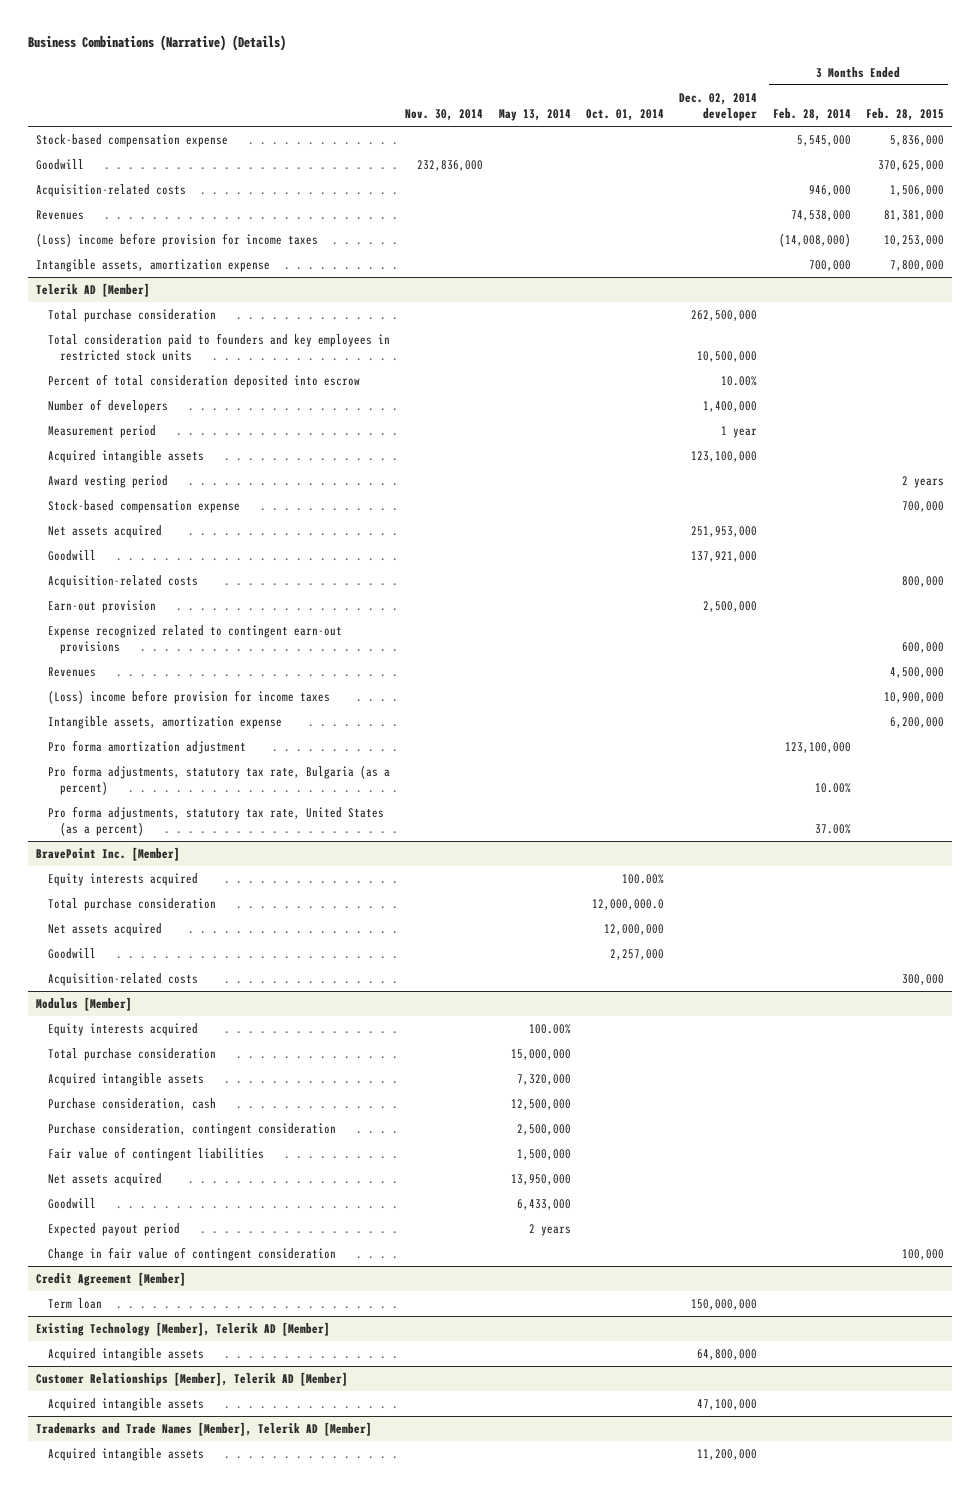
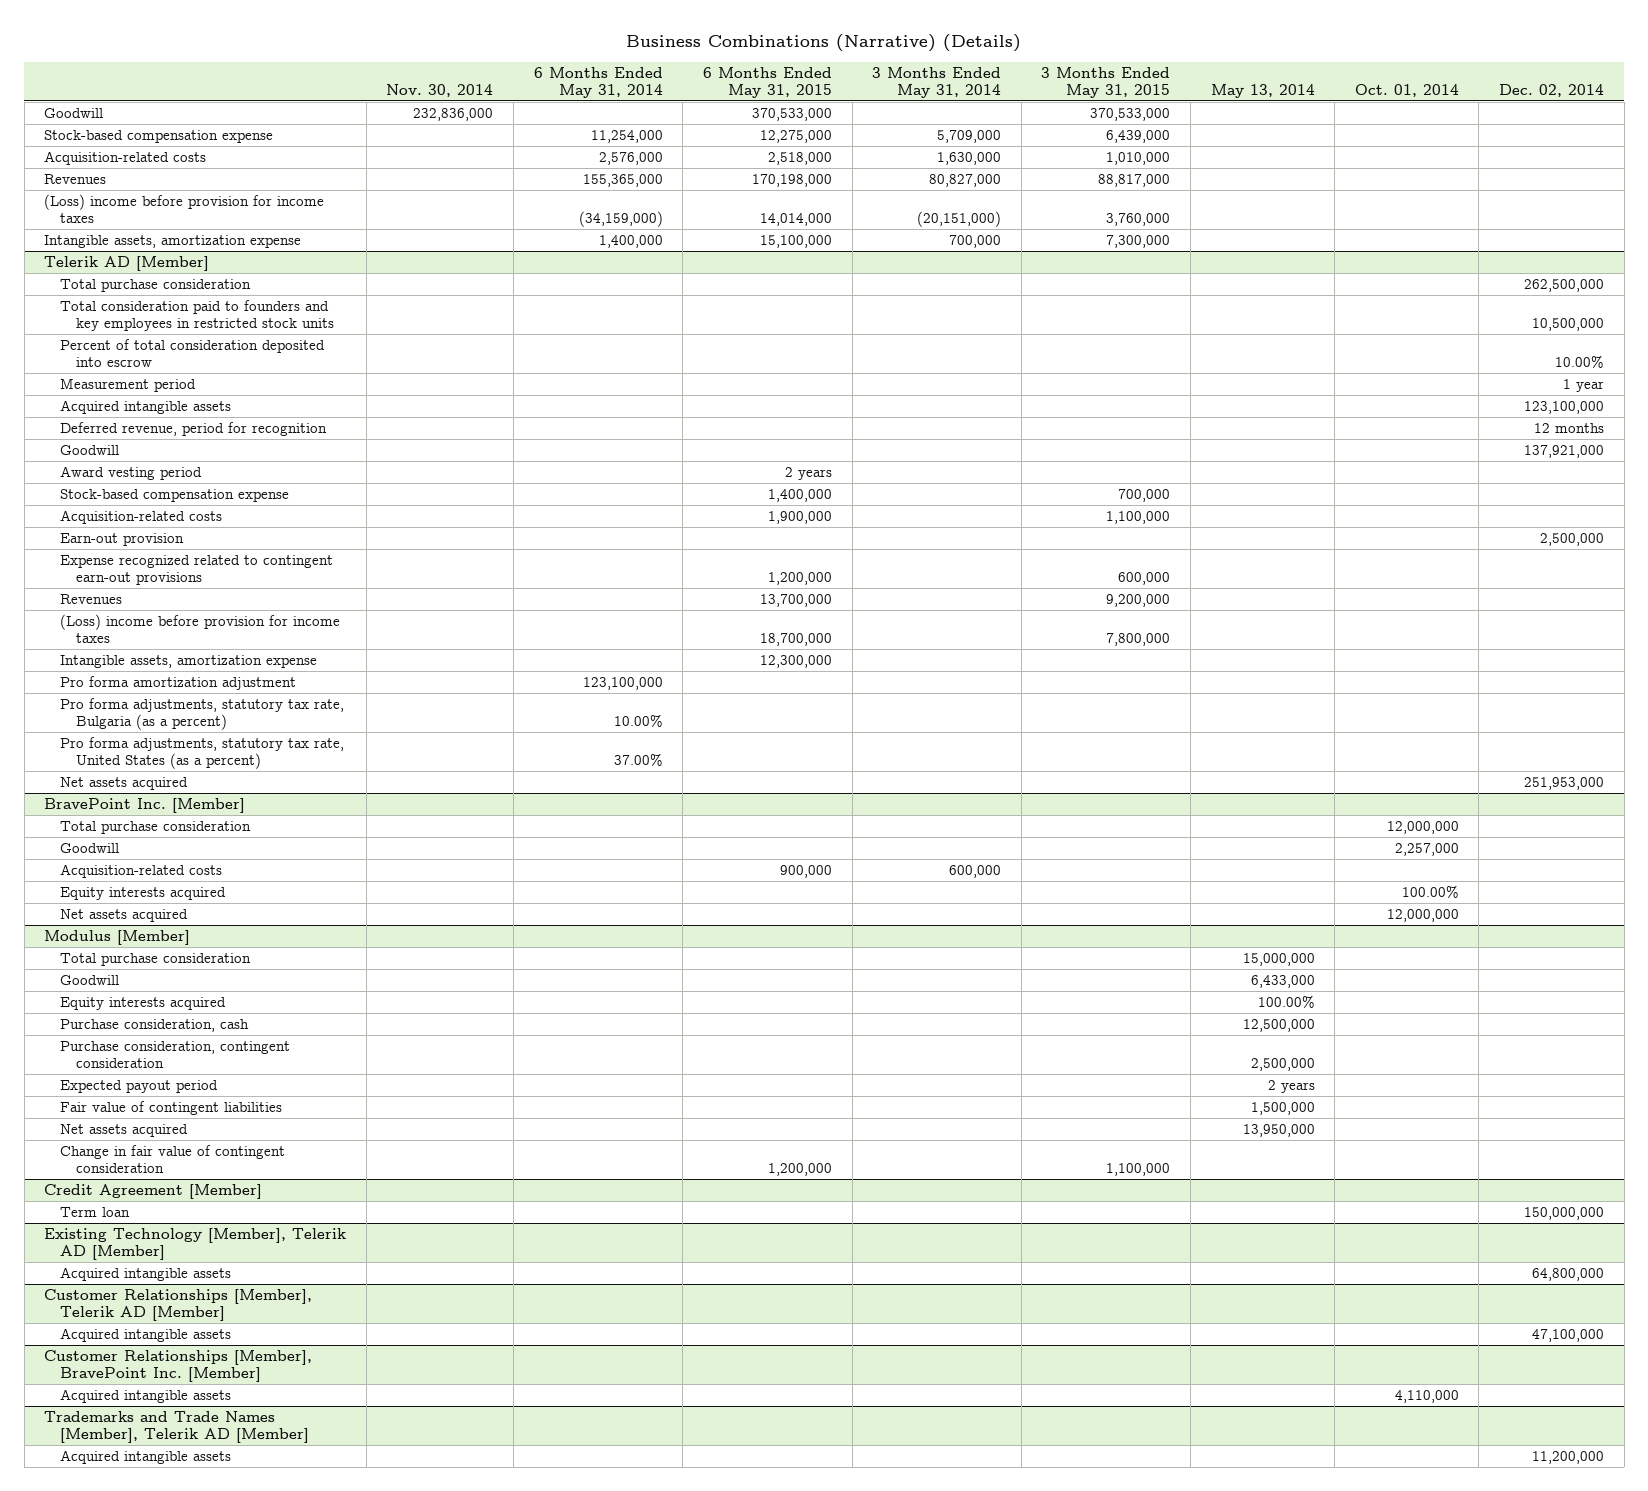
- | Nov. 30, 2014 | May 13, 2014 | Oct. 01, 2014 | Dec. 02, 2014 developer | 3 Months Ended Feb. 28, 2014 | 3 Months Ended Feb. 28, 2015
+ | Nov. 30, 2014 | 6 Months Ended May 31, 2014 | 6 Months Ended May 31, 2015 | 3 Months Ended May 31, 2014 | 3 Months Ended May 31, 2015 | May 13, 2014 | Oct. 01, 2014 | Dec. 02, 2014
moved down: Stock-based compensation expense | | 11,254,000 | 12,275,000 | 5,709,000 | 6,439,000 | | |
@ Telerik AD [Member]
- Number of developers | | | | 1,400,000 | |
+ Deferred revenue, period for recognition | | | | | | | | 12 months
moved up: Goodwill | | | | | | | | 137,921,000
moved down: Net assets acquired | | | | | | | | 251,953,000
@ BravePoint Inc. [Member]
- Total purchase consideration | | | 12,000,000.0 | | |
+ Total purchase consideration | | | | | | | 12,000,000 |
moved down: Equity interests acquired | | | | | | | 100.00% |
moved down: Net assets acquired | | | | | | | 12,000,000 |
@ Modulus [Member]
- Acquired intangible assets | | 7,320,000 | | | |
moved up: Goodwill | | | | | | 6,433,000 | |
moved down: Equity interests acquired | | | | | | 100.00% | |
moved up: Expected payout period | | | | | | 2 years | |
+ Customer Relationships [Member], BravePoint Inc. [Member]
+ Acquired intangible assets | | | | | | | 4,110,000 |

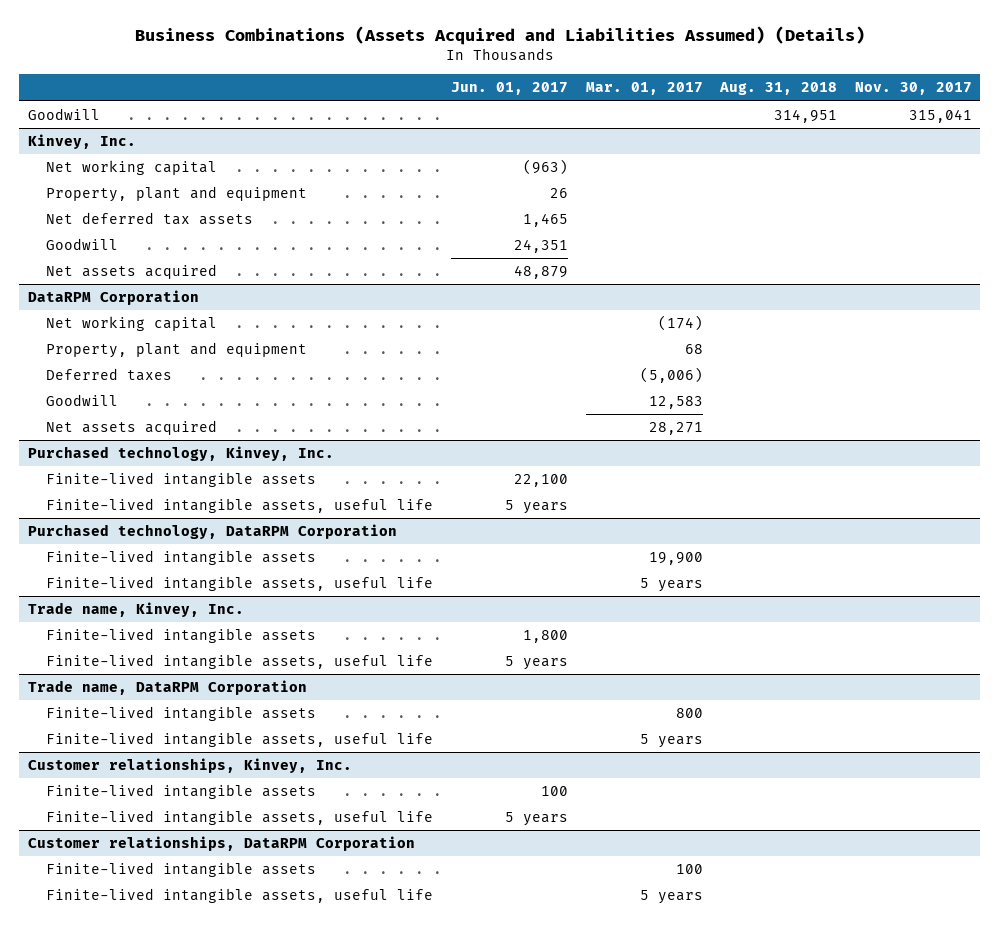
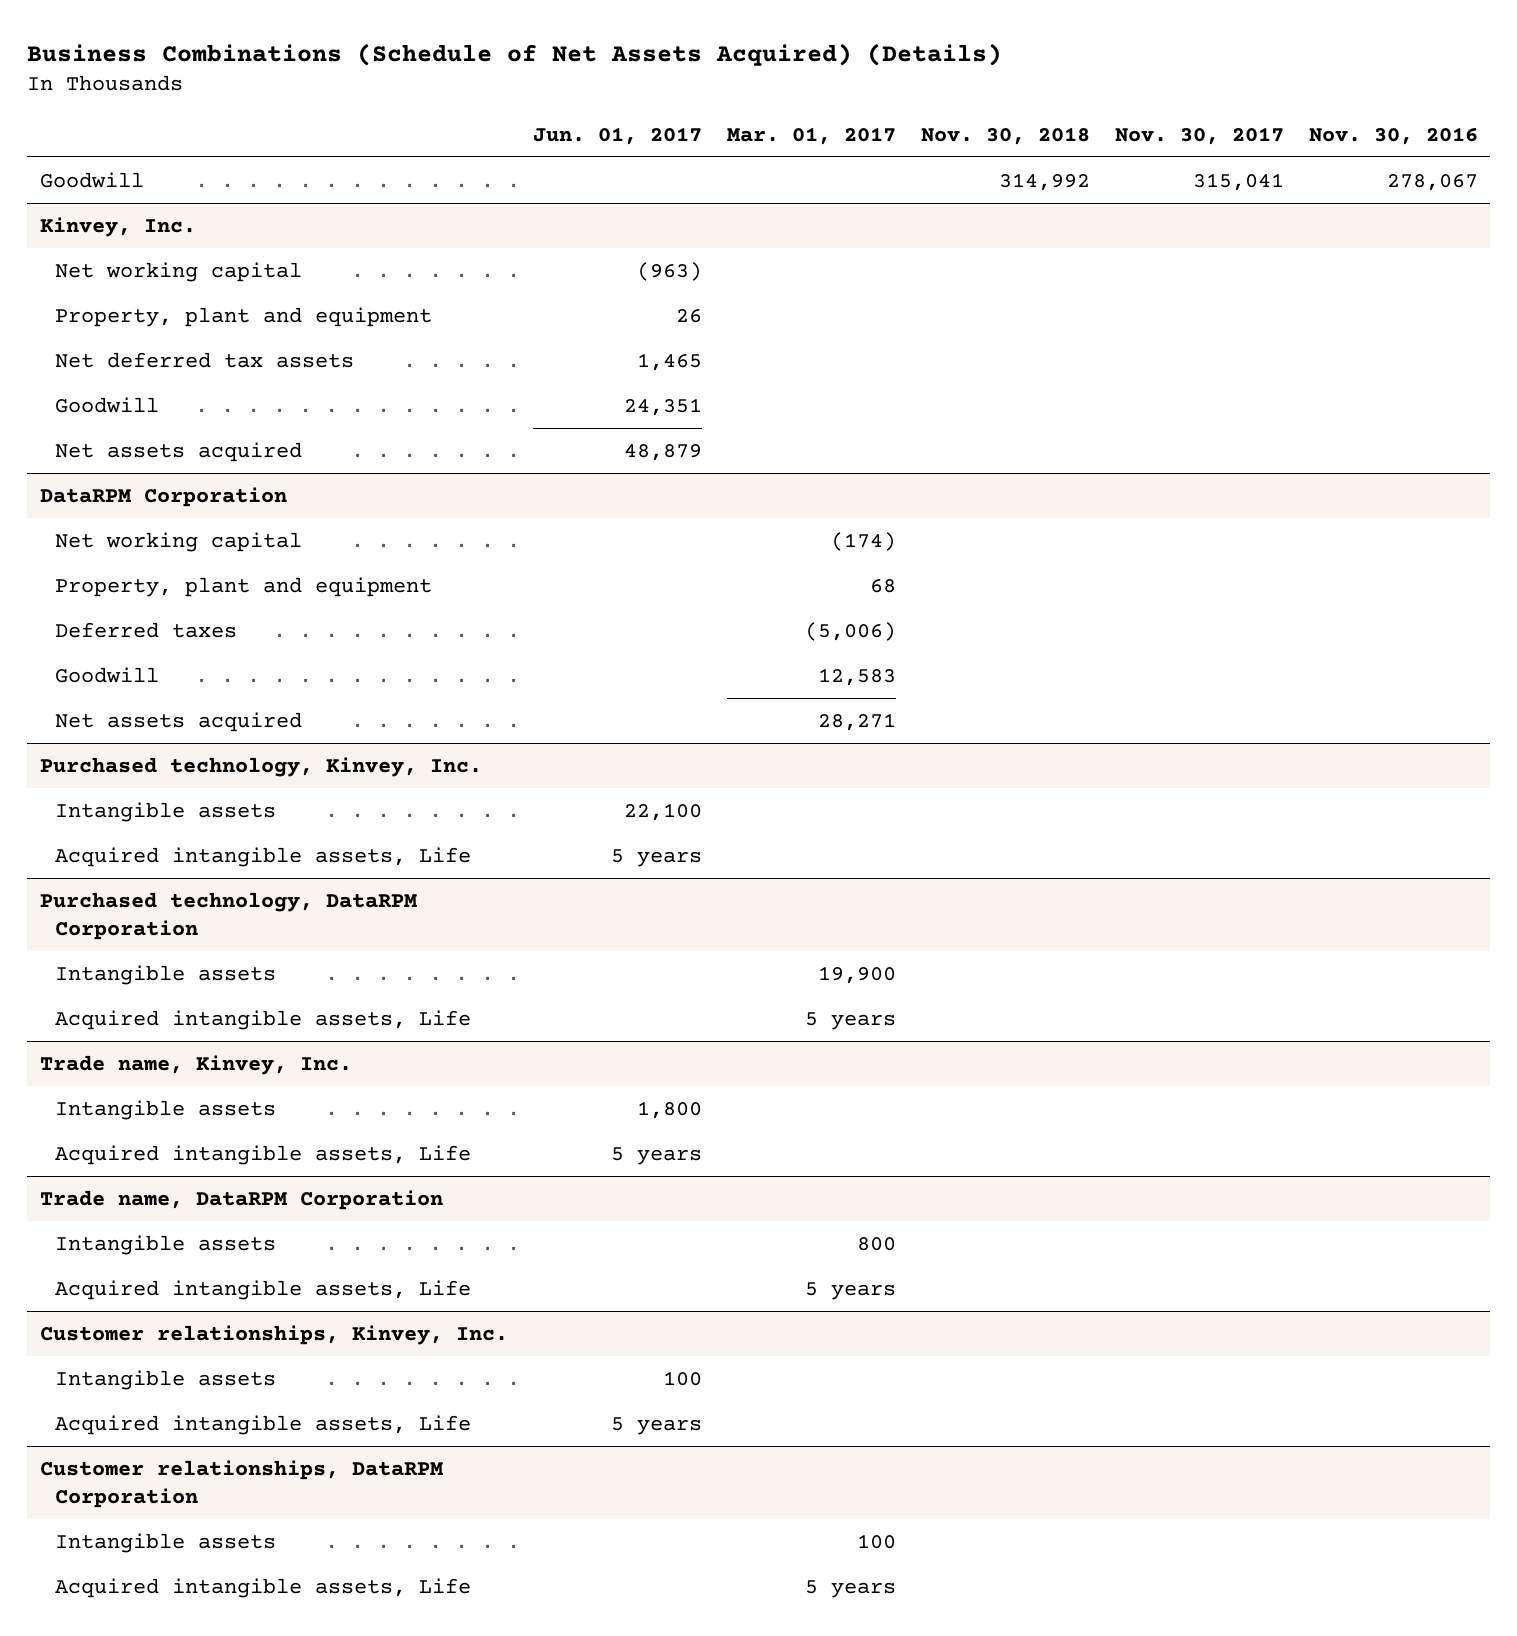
- Business Combinations (Assets Acquired and Liabilities Assumed) (Details)
+ Business Combinations (Schedule of Net Assets Acquired) (Details)
- | Jun. 01, 2017 | Mar. 01, 2017 | Aug. 31, 2018 | Nov. 30, 2017
+ | Jun. 01, 2017 | Mar. 01, 2017 | Nov. 30, 2018 | Nov. 30, 2017 | Nov. 30, 2016
@ Purchased technology, Kinvey, Inc.
- Finite-lived intangible assets | 22,100 | | |
- Finite-lived intangible assets, useful life | 5 years | | |
+ Intangible assets | 22,100 | | | |
+ Acquired intangible assets, Life | 5 years | | | |
@ Purchased technology, DataRPM Corporation
- Finite-lived intangible assets | | 19,900 | |
- Finite-lived intangible assets, useful life | | 5 years | |
+ Intangible assets | | 19,900 | | |
+ Acquired intangible assets, Life | | 5 years | | |
@ Trade name, Kinvey, Inc.
- Finite-lived intangible assets | 1,800 | | |
- Finite-lived intangible assets, useful life | 5 years | | |
+ Intangible assets | 1,800 | | | |
+ Acquired intangible assets, Life | 5 years | | | |
@ Trade name, DataRPM Corporation
- Finite-lived intangible assets | | 800 | |
- Finite-lived intangible assets, useful life | | 5 years | |
+ Intangible assets | | 800 | | |
+ Acquired intangible assets, Life | | 5 years | | |
@ Customer relationships, Kinvey, Inc.
- Finite-lived intangible assets | 100 | | |
- Finite-lived intangible assets, useful life | 5 years | | |
+ Intangible assets | 100 | | | |
+ Acquired intangible assets, Life | 5 years | | | |
@ Customer relationships, DataRPM Corporation
- Finite-lived intangible assets | | 100 | |
- Finite-lived intangible assets, useful life | | 5 years | |
+ Intangible assets | | 100 | | |
+ Acquired intangible assets, Life | | 5 years | | |

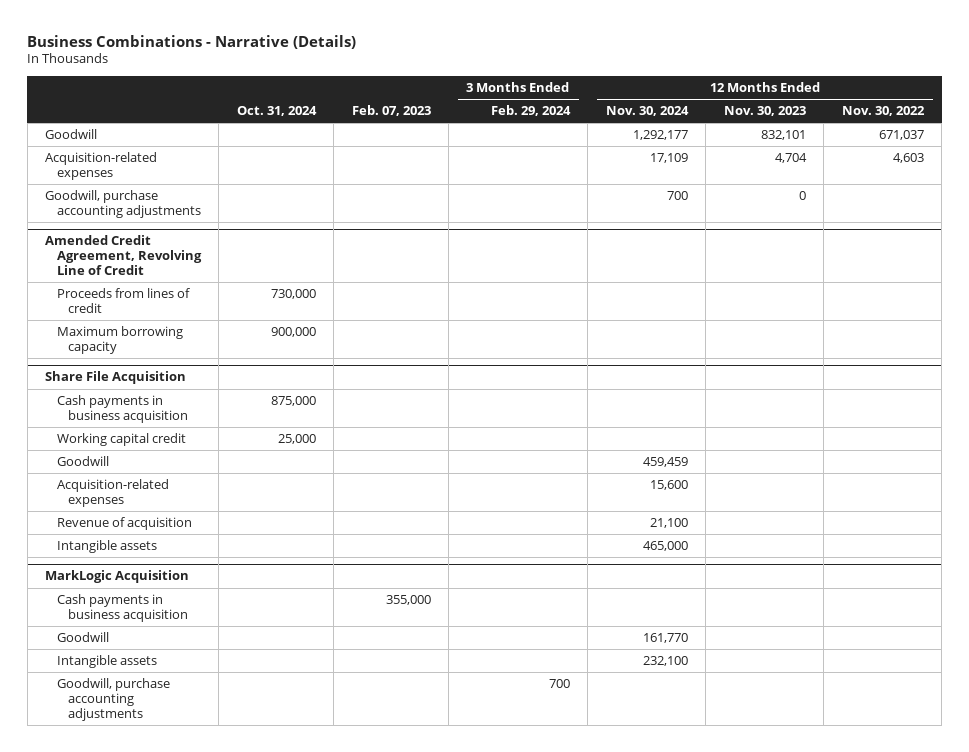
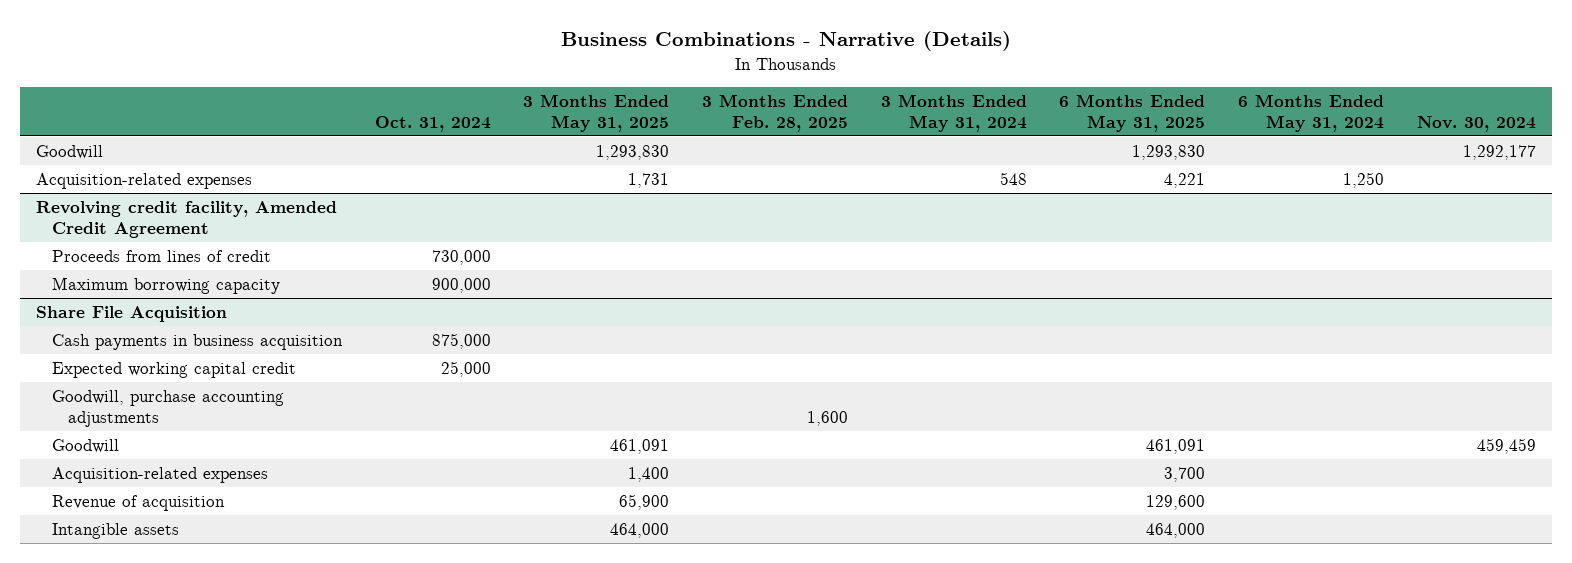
- | Oct. 31, 2024 | Feb. 07, 2023 | 3 Months Ended Feb. 29, 2024 | 12 Months Ended Nov. 30, 2024 | 12 Months Ended Nov. 30, 2023 | 12 Months Ended Nov. 30, 2022
+ | Oct. 31, 2024 | 3 Months Ended May 31, 2025 | 3 Months Ended Feb. 28, 2025 | 3 Months Ended May 31, 2024 | 6 Months Ended May 31, 2025 | 6 Months Ended May 31, 2024 | Nov. 30, 2024
- Goodwill, purchase accounting adjustments | | | | 700 | 0 |
- Amended Credit Agreement, Revolving Line of Credit
+ Revolving credit facility, Amended Credit Agreement
@ Share File Acquisition
- Working capital credit | 25,000 | | | | |
+ Expected working capital credit | 25,000 | | | | | |
+ Goodwill, purchase accounting adjustments | | | 1,600 | | | |
- MarkLogic Acquisition
- Cash payments in business acquisition | | 355,000 | | | |
- Goodwill | | | | 161,770 | |
- Intangible assets | | | | 232,100 | |
- Goodwill, purchase accounting adjustments | | | 700 | | |

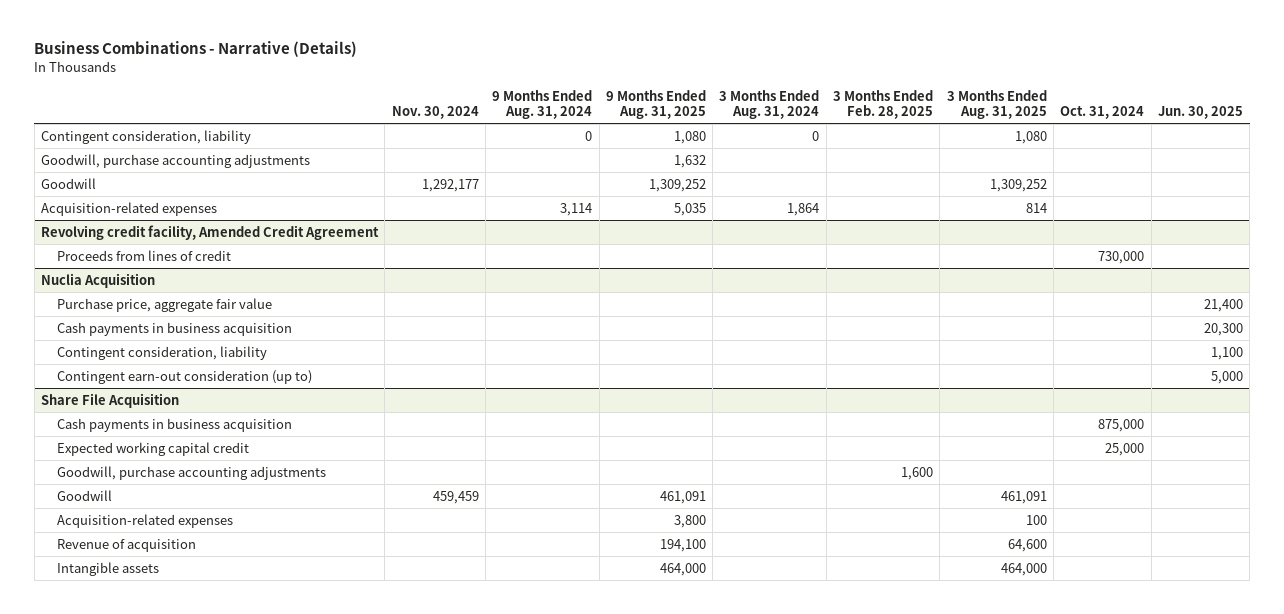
- | Oct. 31, 2024 | 3 Months Ended May 31, 2025 | 3 Months Ended Feb. 28, 2025 | 3 Months Ended May 31, 2024 | 6 Months Ended May 31, 2025 | 6 Months Ended May 31, 2024 | Nov. 30, 2024
+ | Nov. 30, 2024 | 9 Months Ended Aug. 31, 2024 | 9 Months Ended Aug. 31, 2025 | 3 Months Ended Aug. 31, 2024 | 3 Months Ended Feb. 28, 2025 | 3 Months Ended Aug. 31, 2025 | Oct. 31, 2024 | Jun. 30, 2025
+ Contingent consideration, liability | | 0 | 1,080 | 0 | | 1,080 | |
+ Goodwill, purchase accounting adjustments | | | 1,632 | | | | |
@ Revolving credit facility, Amended Credit Agreement
- Maximum borrowing capacity | 900,000 | | | | | |
+ Nuclia Acquisition
+ Purchase price, aggregate fair value | | | | | | | | 21,400
+ Cash payments in business acquisition | | | | | | | | 20,300
+ Contingent consideration, liability | | | | | | | | 1,100
+ Contingent earn-out consideration (up to) | | | | | | | | 5,000

